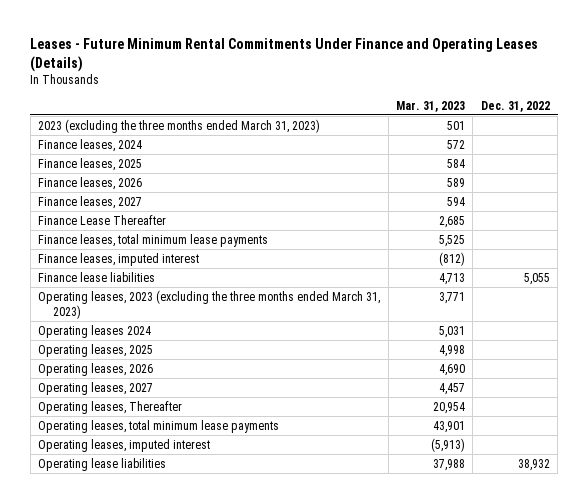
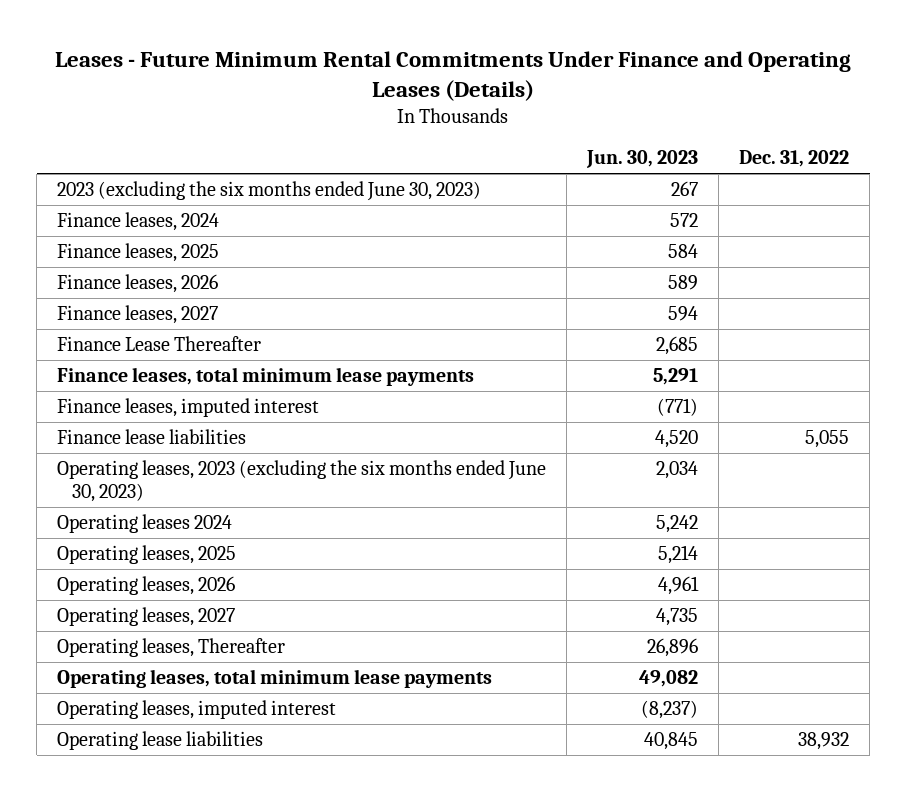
- | Mar. 31, 2023 | Dec. 31, 2022
+ | Jun. 30, 2023 | Dec. 31, 2022
- 2023 (excluding the three months ended March 31, 2023) | 501 |
+ 2023 (excluding the six months ended June 30, 2023) | 267 |
- Operating leases, 2023 (excluding the three months ended March 31, 2023) | 3,771 |
+ Operating leases, 2023 (excluding the six months ended June 30, 2023) | 2,034 |

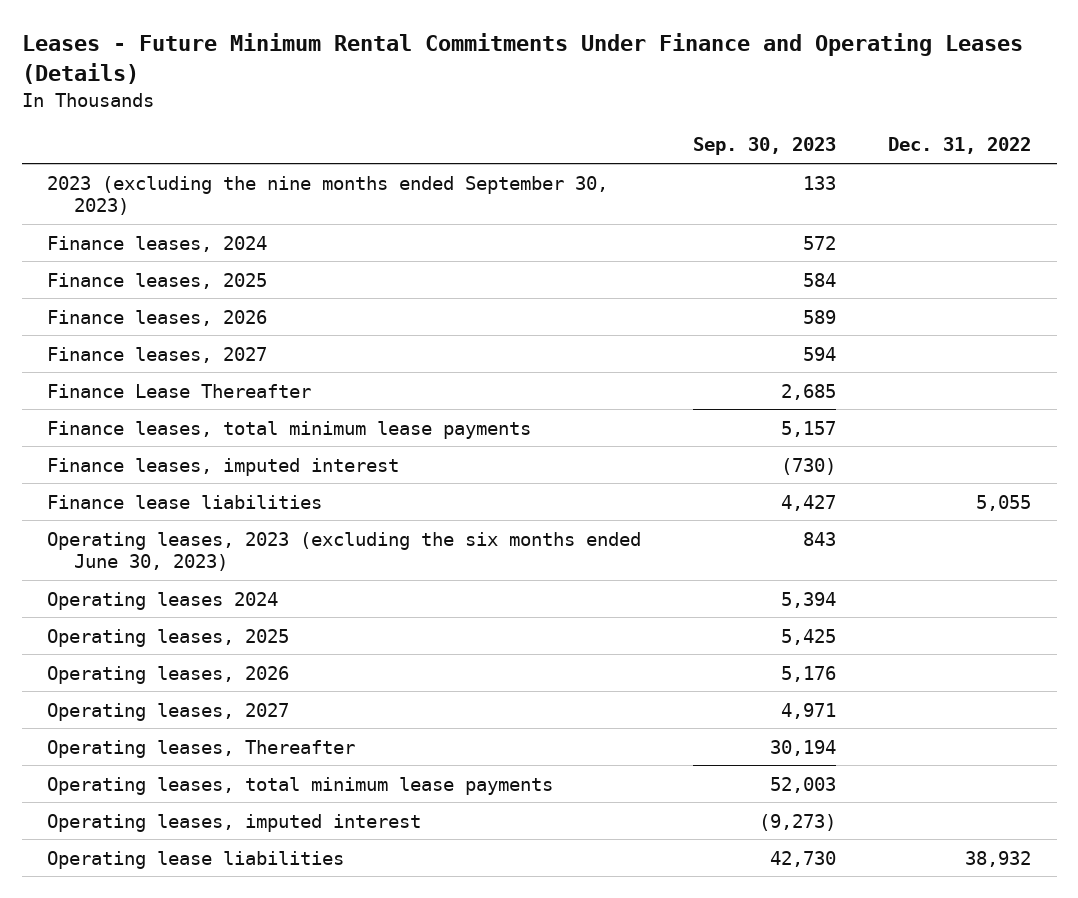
- | Jun. 30, 2023 | Dec. 31, 2022
+ | Sep. 30, 2023 | Dec. 31, 2022
- 2023 (excluding the six months ended June 30, 2023) | 267 |
+ 2023 (excluding the nine months ended September 30, 2023) | 133 |

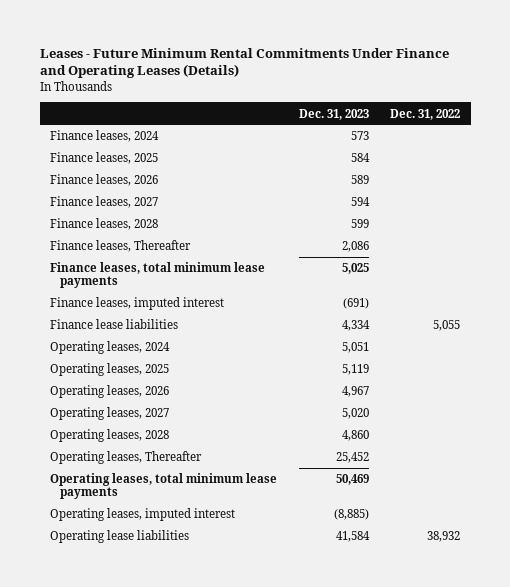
- | Sep. 30, 2023 | Dec. 31, 2022
+ | Dec. 31, 2023 | Dec. 31, 2022
- 2023 (excluding the nine months ended September 30, 2023) | 133 |
- Finance Lease Thereafter | 2,685 |
+ Finance leases, 2028 | 599 |
+ Finance leases, Thereafter | 2,086 |
- Operating leases, 2023 (excluding the six months ended June 30, 2023) | 843 |
- Operating leases 2024 | 5,394 |
+ Operating leases, 2024 | 5,051 |
+ Operating leases, 2028 | 4,860 |

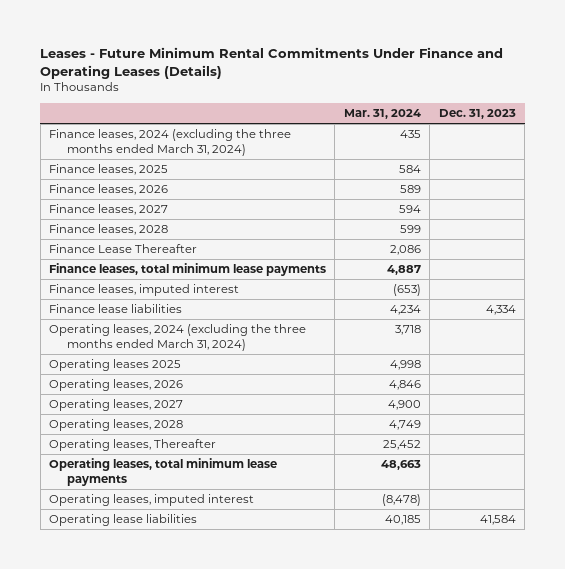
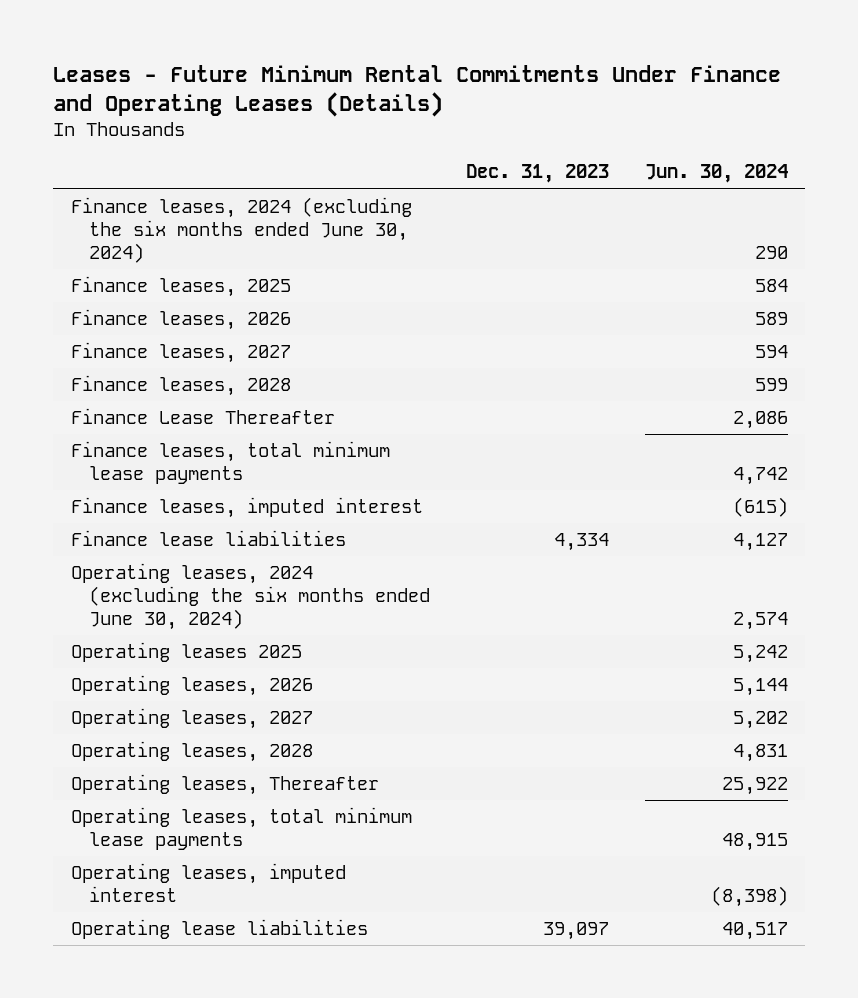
- | Mar. 31, 2024 | Dec. 31, 2023
+ | Dec. 31, 2023 | Jun. 30, 2024
- Finance leases, 2024 (excluding the three months ended March 31, 2024) | 435 |
+ Finance leases, 2024 (excluding the six months ended June 30, 2024) | | 290
- Operating leases, 2024 (excluding the three months ended March 31, 2024) | 3,718 |
+ Operating leases, 2024 (excluding the six months ended June 30, 2024) | | 2,574
- Operating lease liabilities | 40,185 | 41,584
+ Operating lease liabilities | 39,097 | 40,517

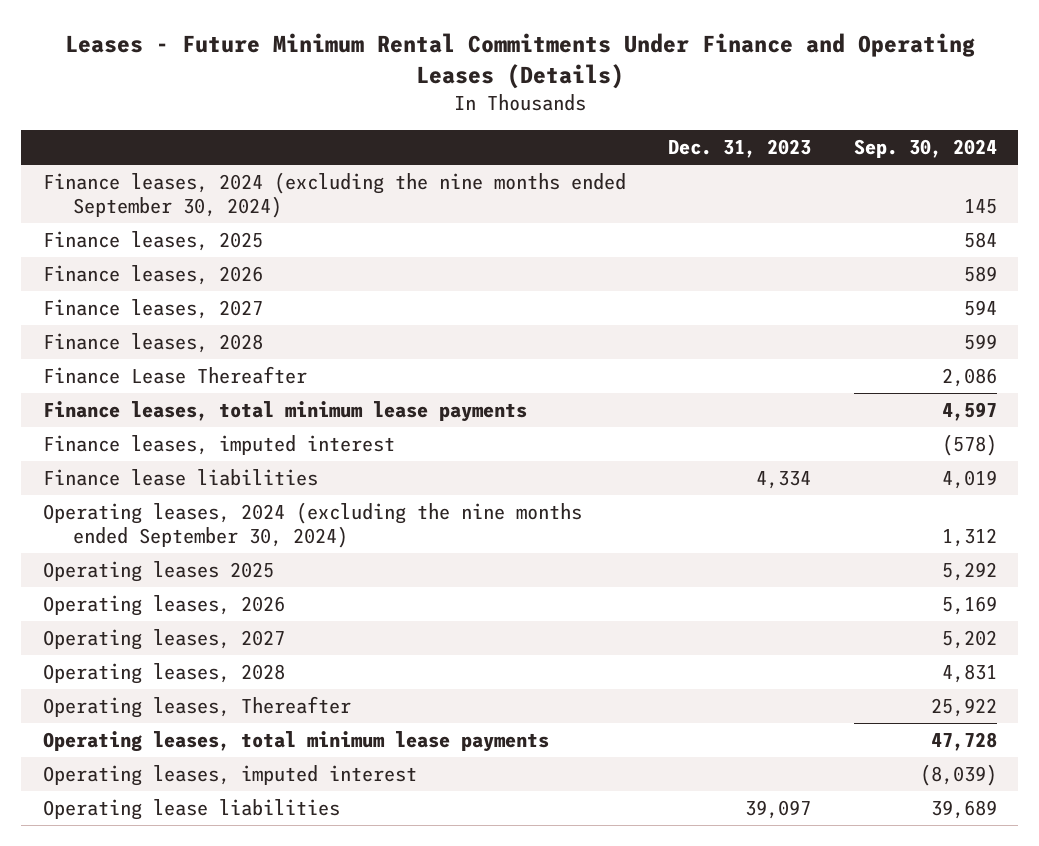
- | Dec. 31, 2023 | Jun. 30, 2024
+ | Dec. 31, 2023 | Sep. 30, 2024
- Finance leases, 2024 (excluding the six months ended June 30, 2024) | | 290
+ Finance leases, 2024 (excluding the nine months ended September 30, 2024) | | 145
- Operating leases, 2024 (excluding the six months ended June 30, 2024) | | 2,574
+ Operating leases, 2024 (excluding the nine months ended September 30, 2024) | | 1,312

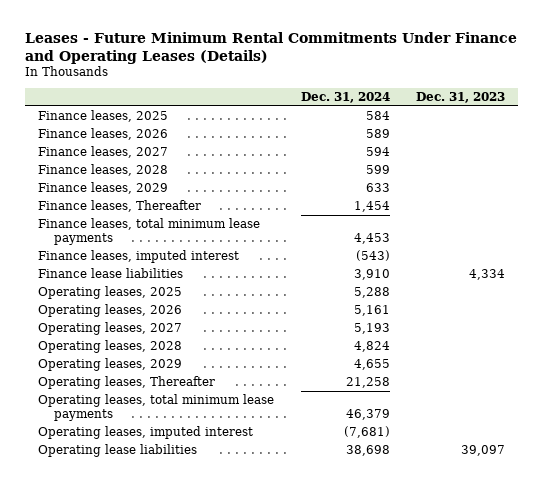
- | Dec. 31, 2023 | Sep. 30, 2024
+ | Dec. 31, 2024 | Dec. 31, 2023
- Finance leases, 2024 (excluding the nine months ended September 30, 2024) | | 145
- Finance Lease Thereafter | | 2,086
+ Finance leases, 2029 | 633 |
+ Finance leases, Thereafter | 1,454 |
- Operating leases, 2024 (excluding the nine months ended September 30, 2024) | | 1,312
- Operating leases 2025 | | 5,292
+ Operating leases, 2025 | 5,288 |
+ Operating leases, 2029 | 4,655 |

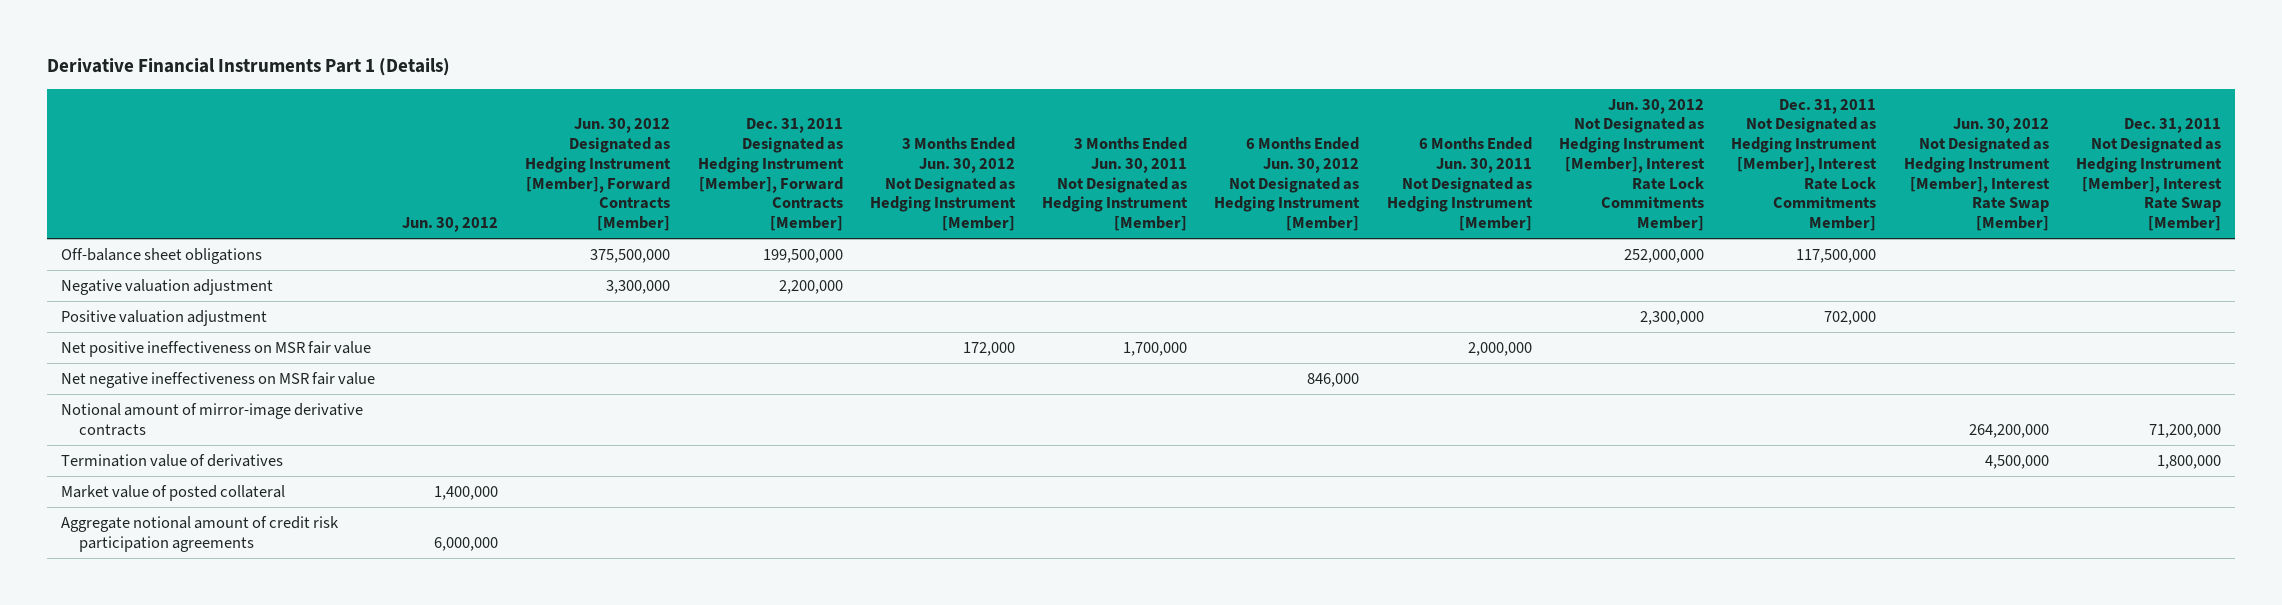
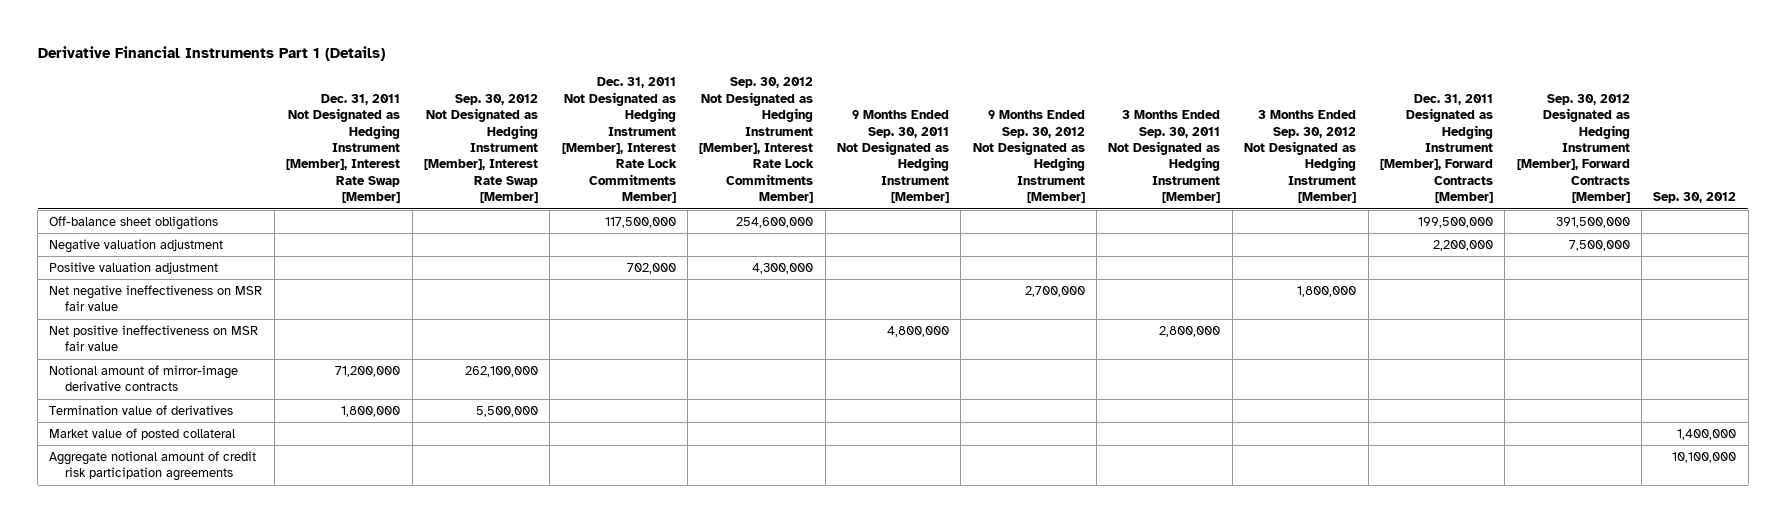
- | Jun. 30, 2012 | Jun. 30, 2012 Designated as Hedging Instrument [Member], Forward Contracts [Member] | Dec. 31, 2011 Designated as Hedging Instrument [Member], Forward Contracts [Member] | 3 Months Ended Jun. 30, 2012 Not Designated as Hedging Instrument [Member] | 3 Months Ended Jun. 30, 2011 Not Designated as Hedging Instrument [Member] | 6 Months Ended Jun. 30, 2012 Not Designated as Hedging Instrument [Member] | 6 Months Ended Jun. 30, 2011 Not Designated as Hedging Instrument [Member] | Jun. 30, 2012 Not Designated as Hedging Instrument [Member], Interest Rate Lock Commitments Member] | Dec. 31, 2011 Not Designated as Hedging Instrument [Member], Interest Rate Lock Commitments Member] | Jun. 30, 2012 Not Designated as Hedging Instrument [Member], Interest Rate Swap [Member] | Dec. 31, 2011 Not Designated as Hedging Instrument [Member], Interest Rate Swap [Member]
+ | Dec. 31, 2011 Not Designated as Hedging Instrument [Member], Interest Rate Swap [Member] | Sep. 30, 2012 Not Designated as Hedging Instrument [Member], Interest Rate Swap [Member] | Dec. 31, 2011 Not Designated as Hedging Instrument [Member], Interest Rate Lock Commitments Member] | Sep. 30, 2012 Not Designated as Hedging Instrument [Member], Interest Rate Lock Commitments Member] | 9 Months Ended Sep. 30, 2011 Not Designated as Hedging Instrument [Member] | 9 Months Ended Sep. 30, 2012 Not Designated as Hedging Instrument [Member] | 3 Months Ended Sep. 30, 2011 Not Designated as Hedging Instrument [Member] | 3 Months Ended Sep. 30, 2012 Not Designated as Hedging Instrument [Member] | Dec. 31, 2011 Designated as Hedging Instrument [Member], Forward Contracts [Member] | Sep. 30, 2012 Designated as Hedging Instrument [Member], Forward Contracts [Member] | Sep. 30, 2012
moved down: Net positive ineffectiveness on MSR fair value | | | | | 4,800,000 | | 2,800,000 | | | |

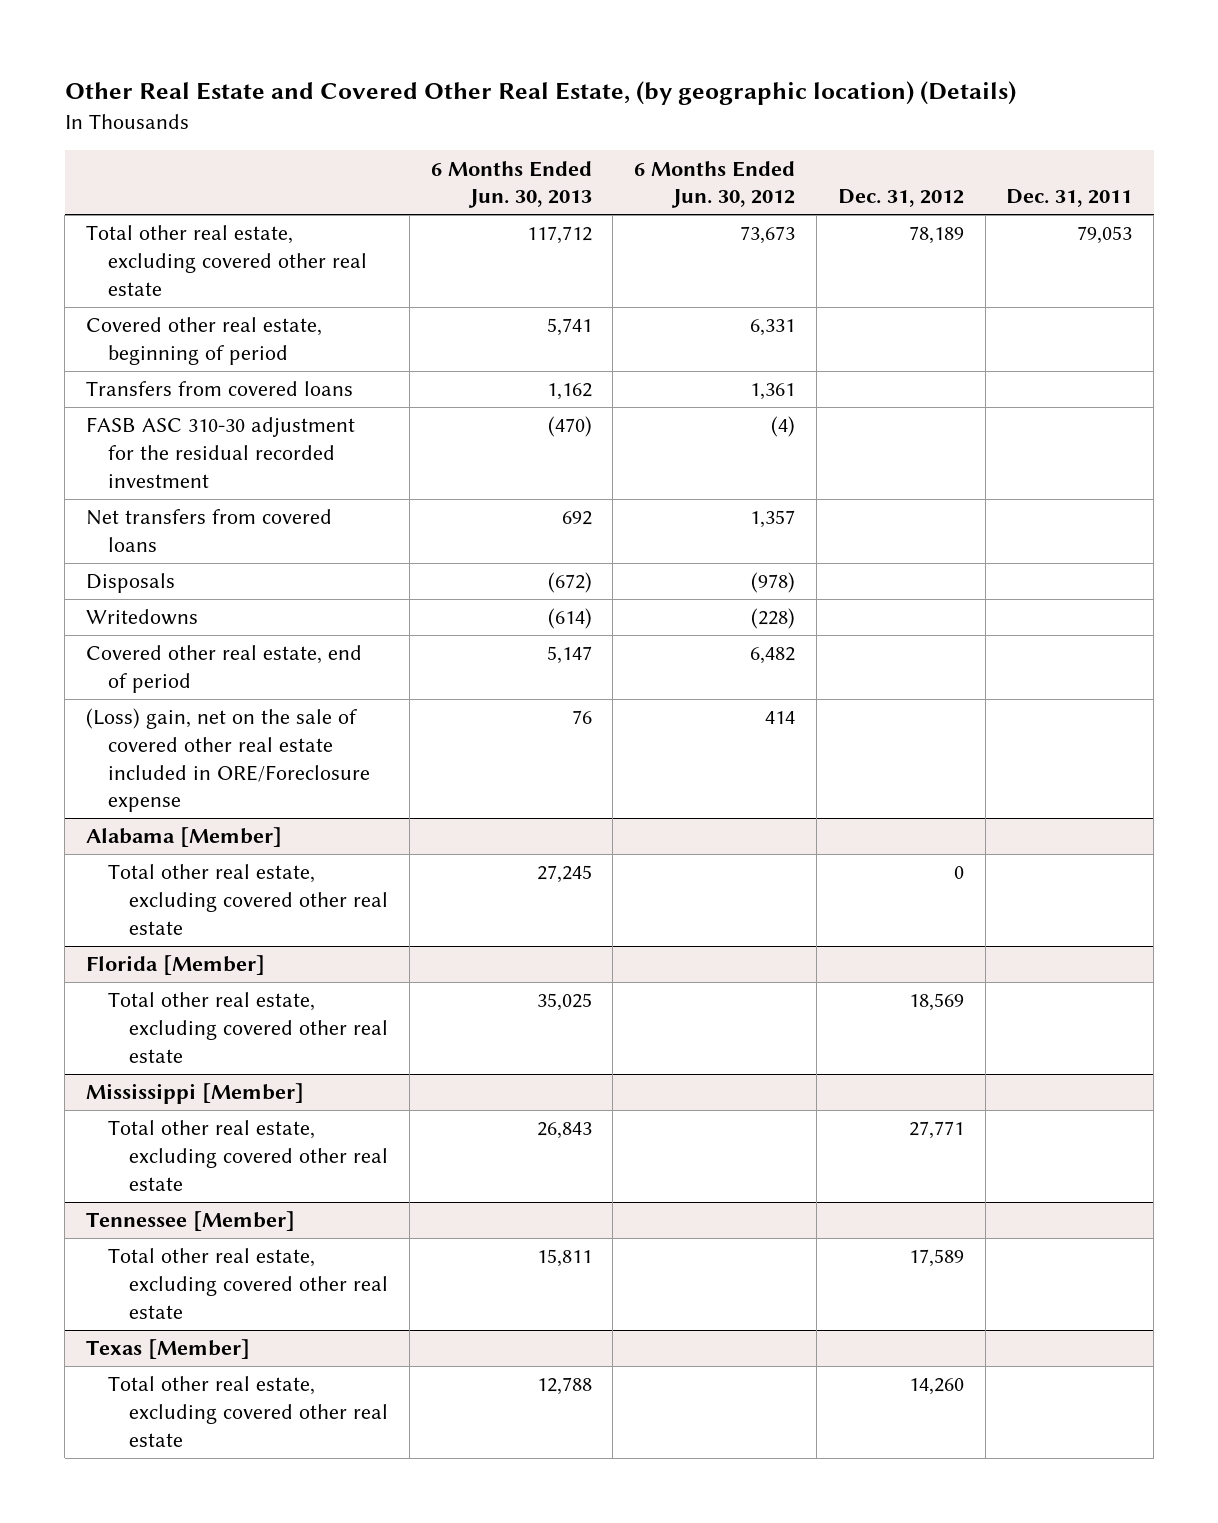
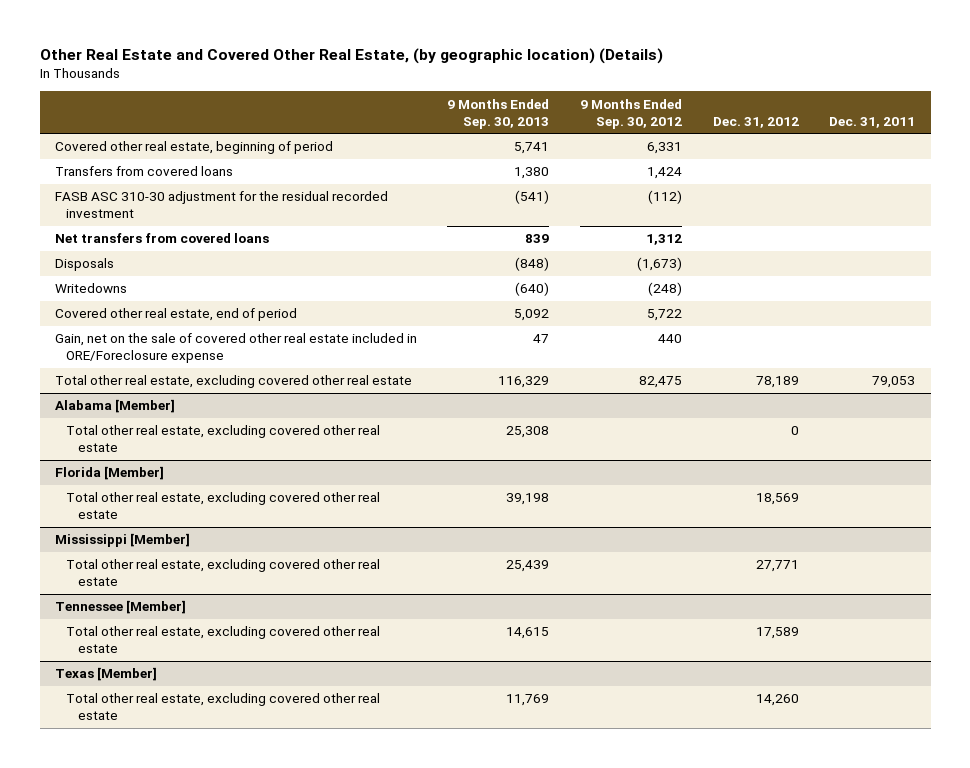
- | 6 Months Ended Jun. 30, 2013 | 6 Months Ended Jun. 30, 2012 | Dec. 31, 2012 | Dec. 31, 2011
+ | 9 Months Ended Sep. 30, 2013 | 9 Months Ended Sep. 30, 2012 | Dec. 31, 2012 | Dec. 31, 2011
- (Loss) gain, net on the sale of covered other real estate included in ORE/Foreclosure expense | 76 | 414 | |
+ Gain, net on the sale of covered other real estate included in ORE/Foreclosure expense | 47 | 440 | |
moved down: Total other real estate, excluding covered other real estate | 116,329 | 82,475 | 78,189 | 79,053

